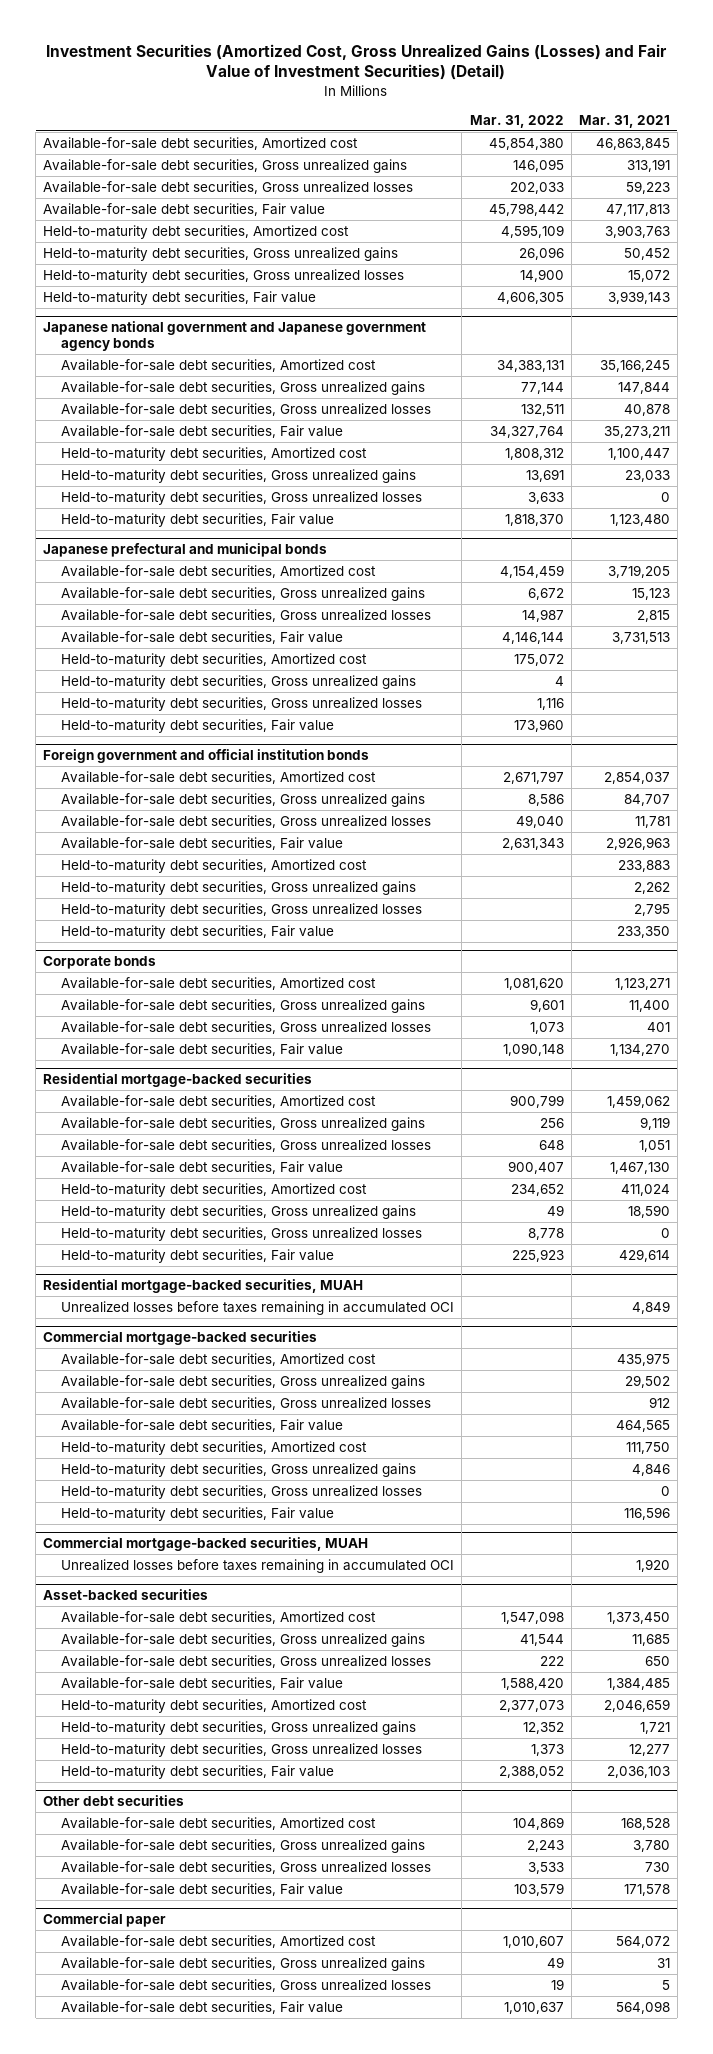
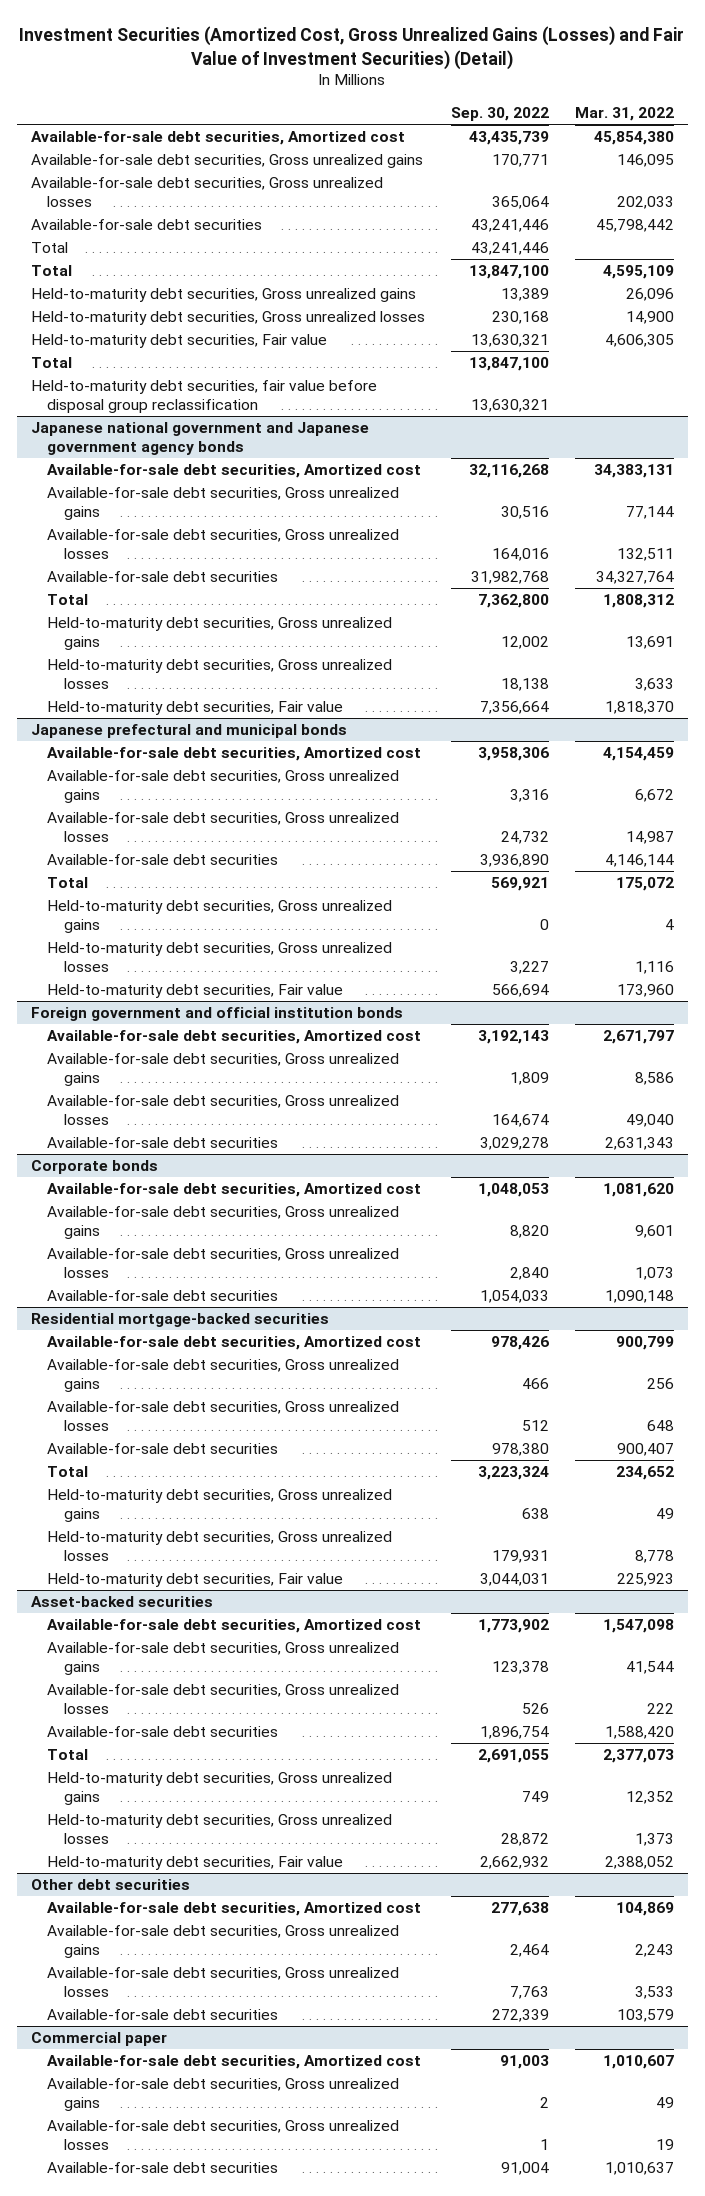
- | Mar. 31, 2022 | Mar. 31, 2021
+ | Sep. 30, 2022 | Mar. 31, 2022
- Available-for-sale debt securities, Fair value | 45,798,442 | 47,117,813
- Held-to-maturity debt securities, Amortized cost | 4,595,109 | 3,903,763
+ Available-for-sale debt securities | 43,241,446 | 45,798,442
+ Total | 43,241,446 |
+ Total | 13,847,100 | 4,595,109
+ Total | 13,847,100 |
+ Held-to-maturity debt securities, fair value before disposal group reclassification | 13,630,321 |
@ Japanese national government and Japanese government agency bonds
- Available-for-sale debt securities, Fair value | 34,327,764 | 35,273,211
- Held-to-maturity debt securities, Amortized cost | 1,808,312 | 1,100,447
+ Available-for-sale debt securities | 31,982,768 | 34,327,764
+ Total | 7,362,800 | 1,808,312
@ Japanese prefectural and municipal bonds
- Available-for-sale debt securities, Fair value | 4,146,144 | 3,731,513
- Held-to-maturity debt securities, Amortized cost | 175,072 |
+ Available-for-sale debt securities | 3,936,890 | 4,146,144
+ Total | 569,921 | 175,072
@ Foreign government and official institution bonds
- Available-for-sale debt securities, Fair value | 2,631,343 | 2,926,963
- Held-to-maturity debt securities, Amortized cost | | 233,883
- Held-to-maturity debt securities, Gross unrealized gains | | 2,262
- Held-to-maturity debt securities, Gross unrealized losses | | 2,795
- Held-to-maturity debt securities, Fair value | | 233,350
+ Available-for-sale debt securities | 3,029,278 | 2,631,343
@ Corporate bonds
- Available-for-sale debt securities, Fair value | 1,090,148 | 1,134,270
+ Available-for-sale debt securities | 1,054,033 | 1,090,148
@ Residential mortgage-backed securities
- Available-for-sale debt securities, Fair value | 900,407 | 1,467,130
- Held-to-maturity debt securities, Amortized cost | 234,652 | 411,024
+ Available-for-sale debt securities | 978,380 | 900,407
+ Total | 3,223,324 | 234,652
- Residential mortgage-backed securities, MUAH
- Unrealized losses before taxes remaining in accumulated OCI | | 4,849
- Commercial mortgage-backed securities
- Available-for-sale debt securities, Amortized cost | | 435,975
- Available-for-sale debt securities, Gross unrealized gains | | 29,502
- Available-for-sale debt securities, Gross unrealized losses | | 912
- Available-for-sale debt securities, Fair value | | 464,565
- Held-to-maturity debt securities, Amortized cost | | 111,750
- Held-to-maturity debt securities, Gross unrealized gains | | 4,846
- Held-to-maturity debt securities, Gross unrealized losses | | 0
- Held-to-maturity debt securities, Fair value | | 116,596
- Commercial mortgage-backed securities, MUAH
- Unrealized losses before taxes remaining in accumulated OCI | | 1,920
@ Asset-backed securities
- Available-for-sale debt securities, Fair value | 1,588,420 | 1,384,485
- Held-to-maturity debt securities, Amortized cost | 2,377,073 | 2,046,659
+ Available-for-sale debt securities | 1,896,754 | 1,588,420
+ Total | 2,691,055 | 2,377,073
@ Other debt securities
- Available-for-sale debt securities, Fair value | 103,579 | 171,578
+ Available-for-sale debt securities | 272,339 | 103,579
@ Commercial paper
- Available-for-sale debt securities, Fair value | 1,010,637 | 564,098
+ Available-for-sale debt securities | 91,004 | 1,010,637

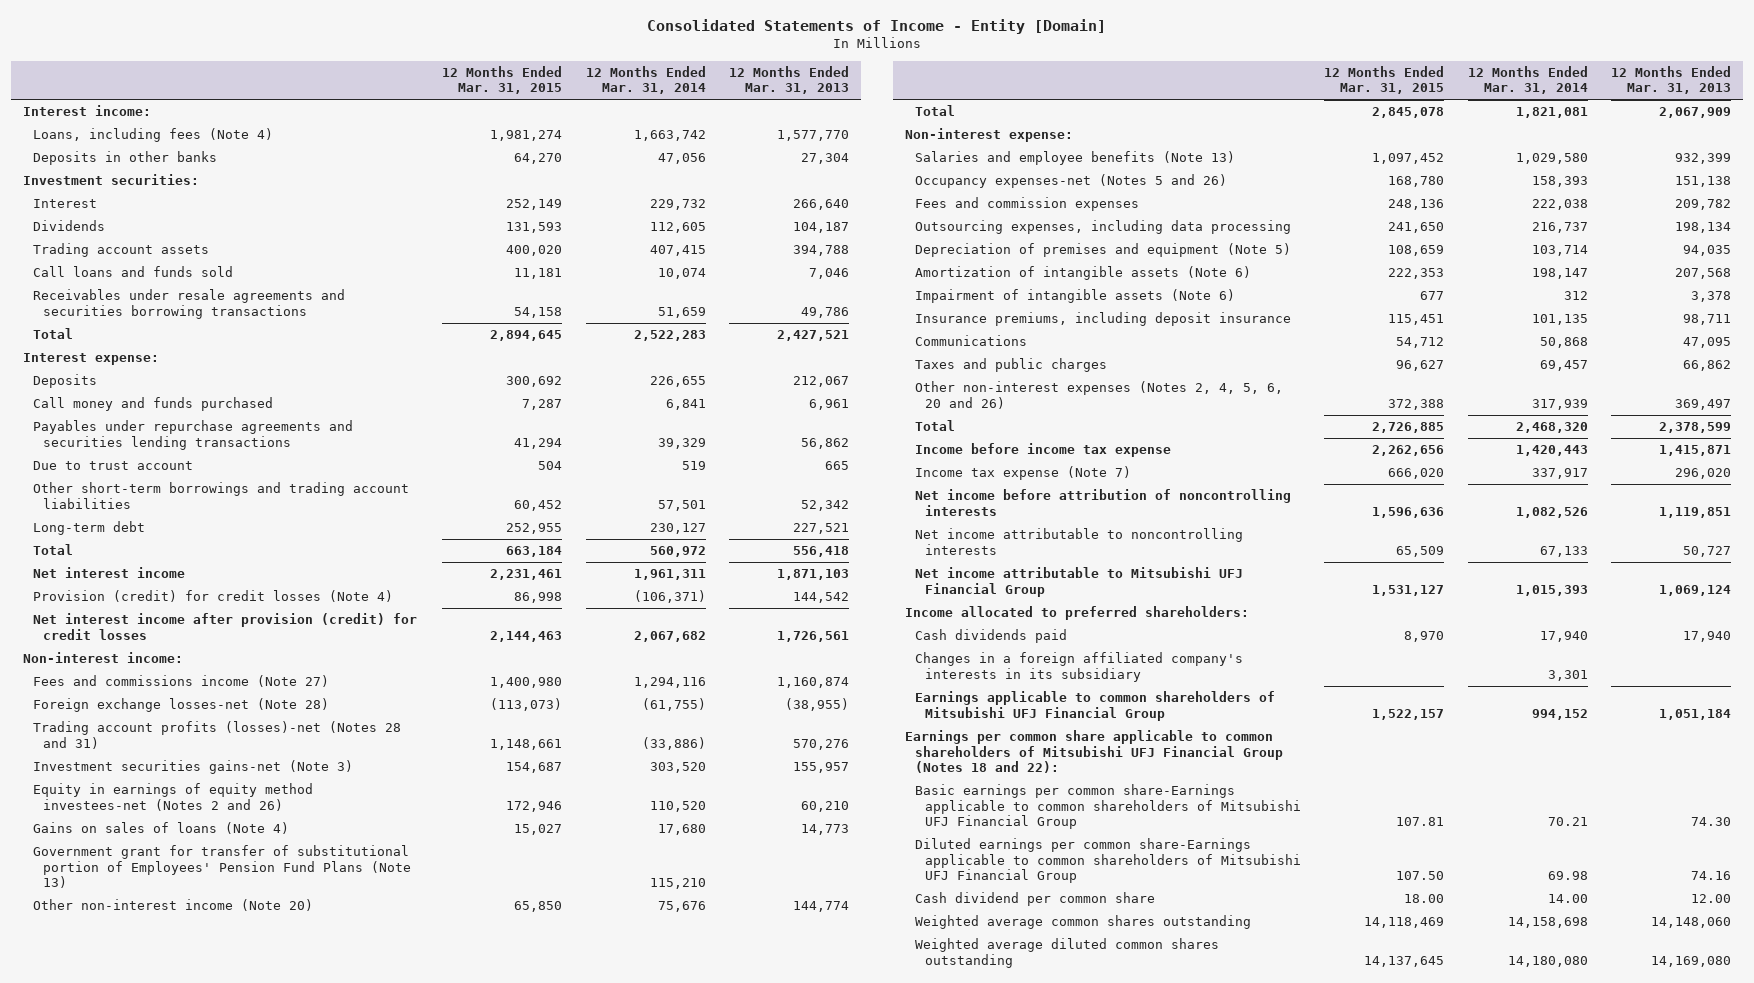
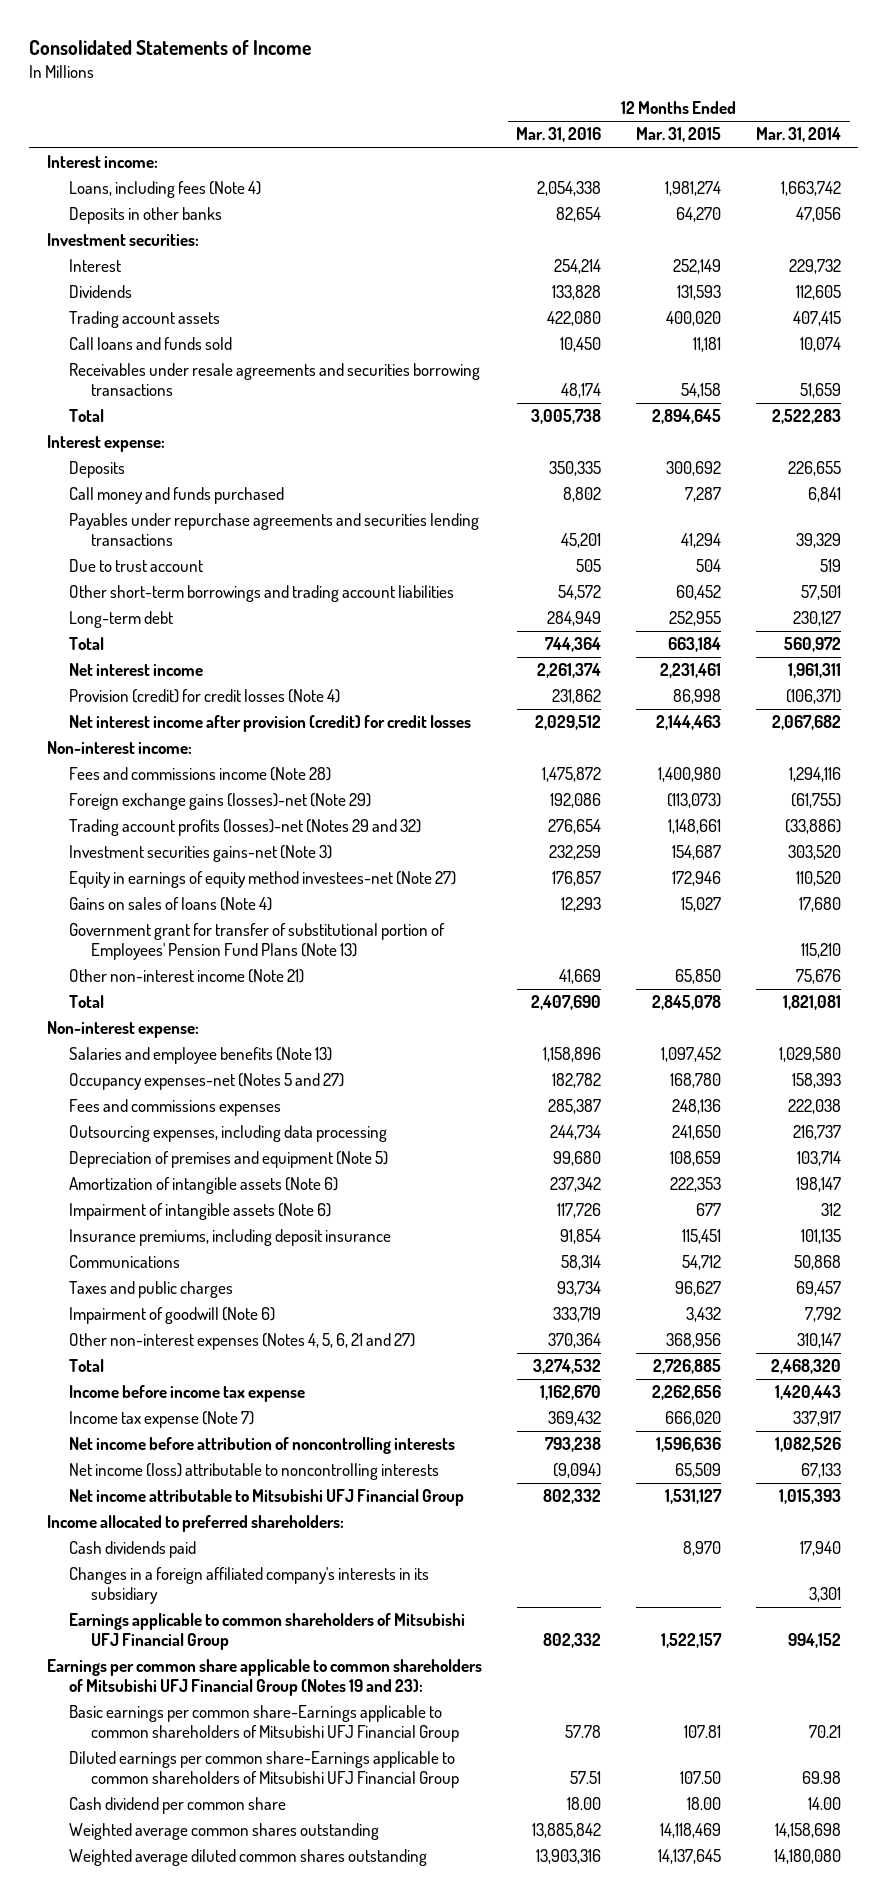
- Consolidated Statements of Income - Entity [Domain]
+ Consolidated Statements of Income
- | 12 Months Ended Mar. 31, 2015 | 12 Months Ended Mar. 31, 2014 | 12 Months Ended Mar. 31, 2013
+ | 12 Months Ended Mar. 31, 2016 | 12 Months Ended Mar. 31, 2015 | 12 Months Ended Mar. 31, 2014
- Fees and commissions income (Note 27) | 1,400,980 | 1,294,116 | 1,160,874
- Foreign exchange losses-net (Note 28) | (113,073) | (61,755) | (38,955)
- Trading account profits (losses)-net (Notes 28 and 31) | 1,148,661 | (33,886) | 570,276
+ Fees and commissions income (Note 28) | 1,475,872 | 1,400,980 | 1,294,116
+ Foreign exchange gains (losses)-net (Note 29) | 192,086 | (113,073) | (61,755)
+ Trading account profits (losses)-net (Notes 29 and 32) | 276,654 | 1,148,661 | (33,886)
- Equity in earnings of equity method investees-net (Notes 2 and 26) | 172,946 | 110,520 | 60,210
+ Equity in earnings of equity method investees-net (Note 27) | 176,857 | 172,946 | 110,520
- Other non-interest income (Note 20) | 65,850 | 75,676 | 144,774
+ Other non-interest income (Note 21) | 41,669 | 65,850 | 75,676
- Occupancy expenses-net (Notes 5 and 26) | 168,780 | 158,393 | 151,138
- Fees and commission expenses | 248,136 | 222,038 | 209,782
+ Occupancy expenses-net (Notes 5 and 27) | 182,782 | 168,780 | 158,393
+ Fees and commissions expenses | 285,387 | 248,136 | 222,038
- Other non-interest expenses (Notes 2, 4, 5, 6, 20 and 26) | 372,388 | 317,939 | 369,497
+ Impairment of goodwill (Note 6) | 333,719 | 3,432 | 7,792
+ Other non-interest expenses (Notes 4, 5, 6, 21 and 27) | 370,364 | 368,956 | 310,147
- Net income attributable to noncontrolling interests | 65,509 | 67,133 | 50,727
+ Net income (loss) attributable to noncontrolling interests | (9,094) | 65,509 | 67,133
- Earnings per common share applicable to common shareholders of Mitsubishi UFJ Financial Group (Notes 18 and 22):
+ Earnings per common share applicable to common shareholders of Mitsubishi UFJ Financial Group (Notes 19 and 23):

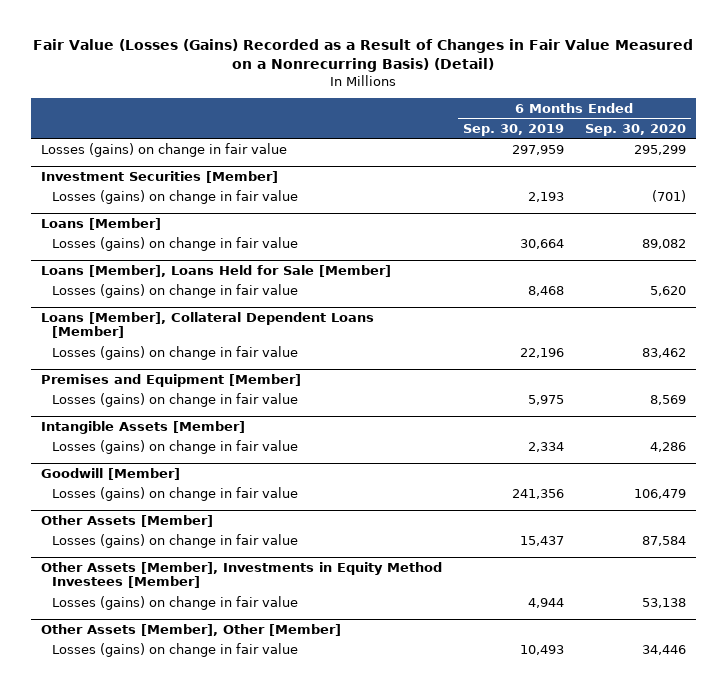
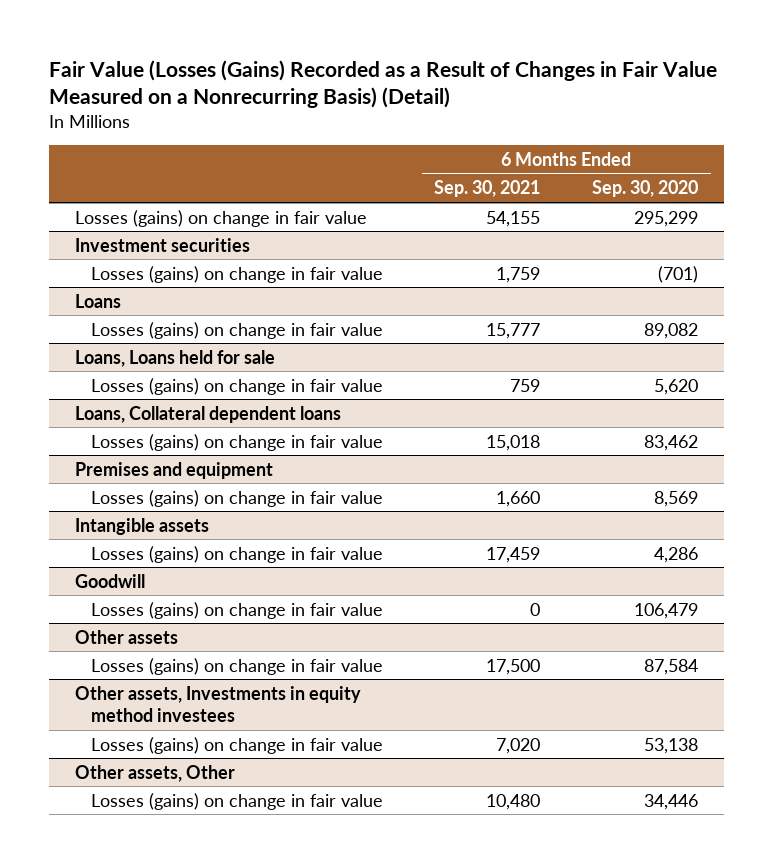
- | 6 Months Ended Sep. 30, 2019 | 6 Months Ended Sep. 30, 2020
+ | 6 Months Ended Sep. 30, 2021 | 6 Months Ended Sep. 30, 2020
- Investment Securities [Member]
+ Investment securities
- Loans [Member]
+ Loans
- Loans [Member], Loans Held for Sale [Member]
+ Loans, Loans held for sale
- Loans [Member], Collateral Dependent Loans [Member]
+ Loans, Collateral dependent loans
- Premises and Equipment [Member]
+ Premises and equipment
- Intangible Assets [Member]
+ Intangible assets
- Goodwill [Member]
+ Goodwill
- Other Assets [Member]
+ Other assets
- Other Assets [Member], Investments in Equity Method Investees [Member]
+ Other assets, Investments in equity method investees
- Other Assets [Member], Other [Member]
+ Other assets, Other

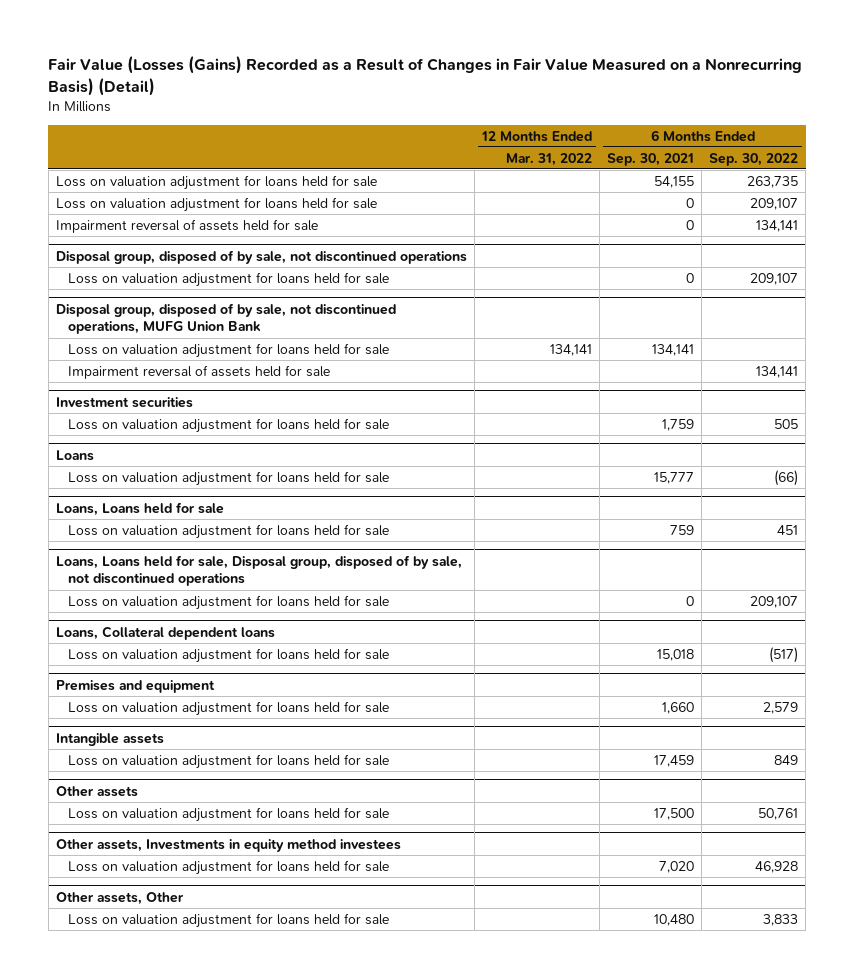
- | 6 Months Ended Sep. 30, 2021 | 6 Months Ended Sep. 30, 2020
+ | 12 Months Ended Mar. 31, 2022 | 6 Months Ended Sep. 30, 2021 | 6 Months Ended Sep. 30, 2022
- Losses (gains) on change in fair value | 54,155 | 295,299
+ Loss on valuation adjustment for loans held for sale | | 54,155 | 263,735
+ Loss on valuation adjustment for loans held for sale | | 0 | 209,107
+ Impairment reversal of assets held for sale | | 0 | 134,141
+ Disposal group, disposed of by sale, not discontinued operations
+ Loss on valuation adjustment for loans held for sale | | 0 | 209,107
+ Disposal group, disposed of by sale, not discontinued operations, MUFG Union Bank
+ Loss on valuation adjustment for loans held for sale | 134,141 | 134,141 |
+ Impairment reversal of assets held for sale | | | 134,141
@ Investment securities
- Losses (gains) on change in fair value | 1,759 | (701)
+ Loss on valuation adjustment for loans held for sale | | 1,759 | 505
@ Loans
- Losses (gains) on change in fair value | 15,777 | 89,082
+ Loss on valuation adjustment for loans held for sale | | 15,777 | (66)
@ Loans, Loans held for sale
- Losses (gains) on change in fair value | 759 | 5,620
+ Loss on valuation adjustment for loans held for sale | | 759 | 451
+ Loans, Loans held for sale, Disposal group, disposed of by sale, not discontinued operations
+ Loss on valuation adjustment for loans held for sale | | 0 | 209,107
@ Loans, Collateral dependent loans
- Losses (gains) on change in fair value | 15,018 | 83,462
+ Loss on valuation adjustment for loans held for sale | | 15,018 | (517)
@ Premises and equipment
- Losses (gains) on change in fair value | 1,660 | 8,569
+ Loss on valuation adjustment for loans held for sale | | 1,660 | 2,579
@ Intangible assets
- Losses (gains) on change in fair value | 17,459 | 4,286
- Goodwill
- Losses (gains) on change in fair value | 0 | 106,479
@ Intangible assets
+ Loss on valuation adjustment for loans held for sale | | 17,459 | 849
@ Other assets
- Losses (gains) on change in fair value | 17,500 | 87,584
+ Loss on valuation adjustment for loans held for sale | | 17,500 | 50,761
@ Other assets, Investments in equity method investees
- Losses (gains) on change in fair value | 7,020 | 53,138
+ Loss on valuation adjustment for loans held for sale | | 7,020 | 46,928
@ Other assets, Other
- Losses (gains) on change in fair value | 10,480 | 34,446
+ Loss on valuation adjustment for loans held for sale | | 10,480 | 3,833

